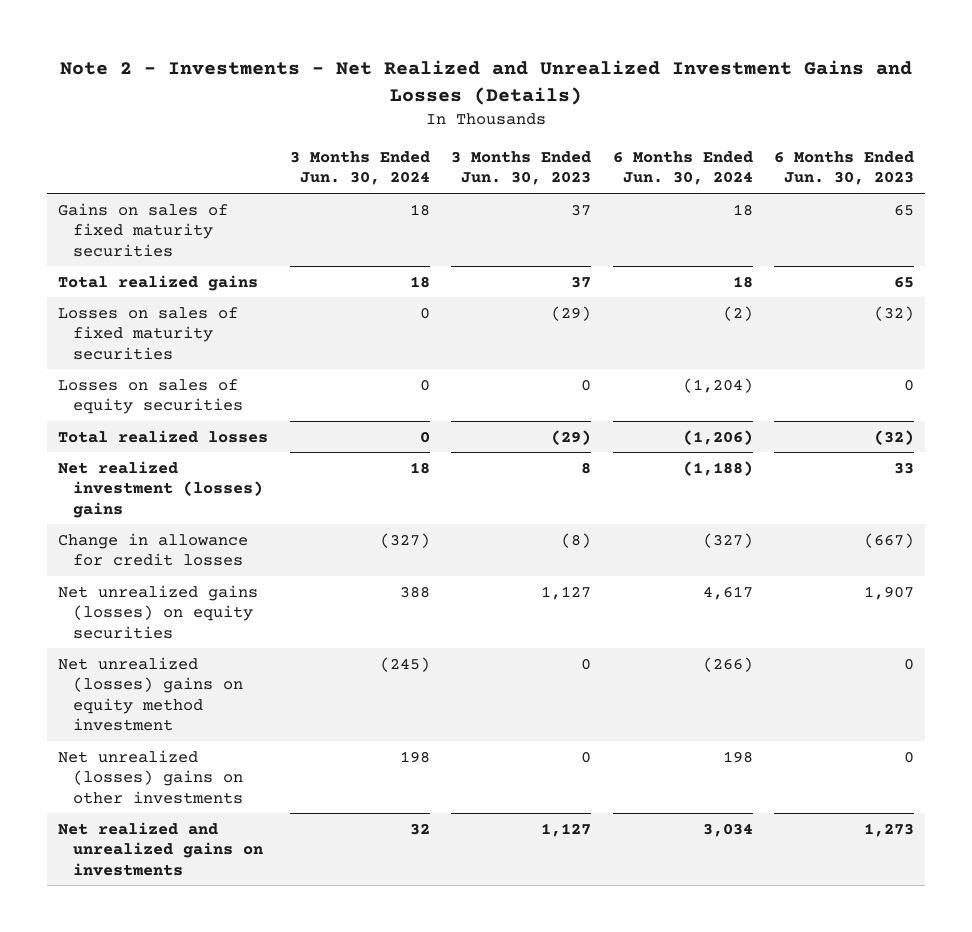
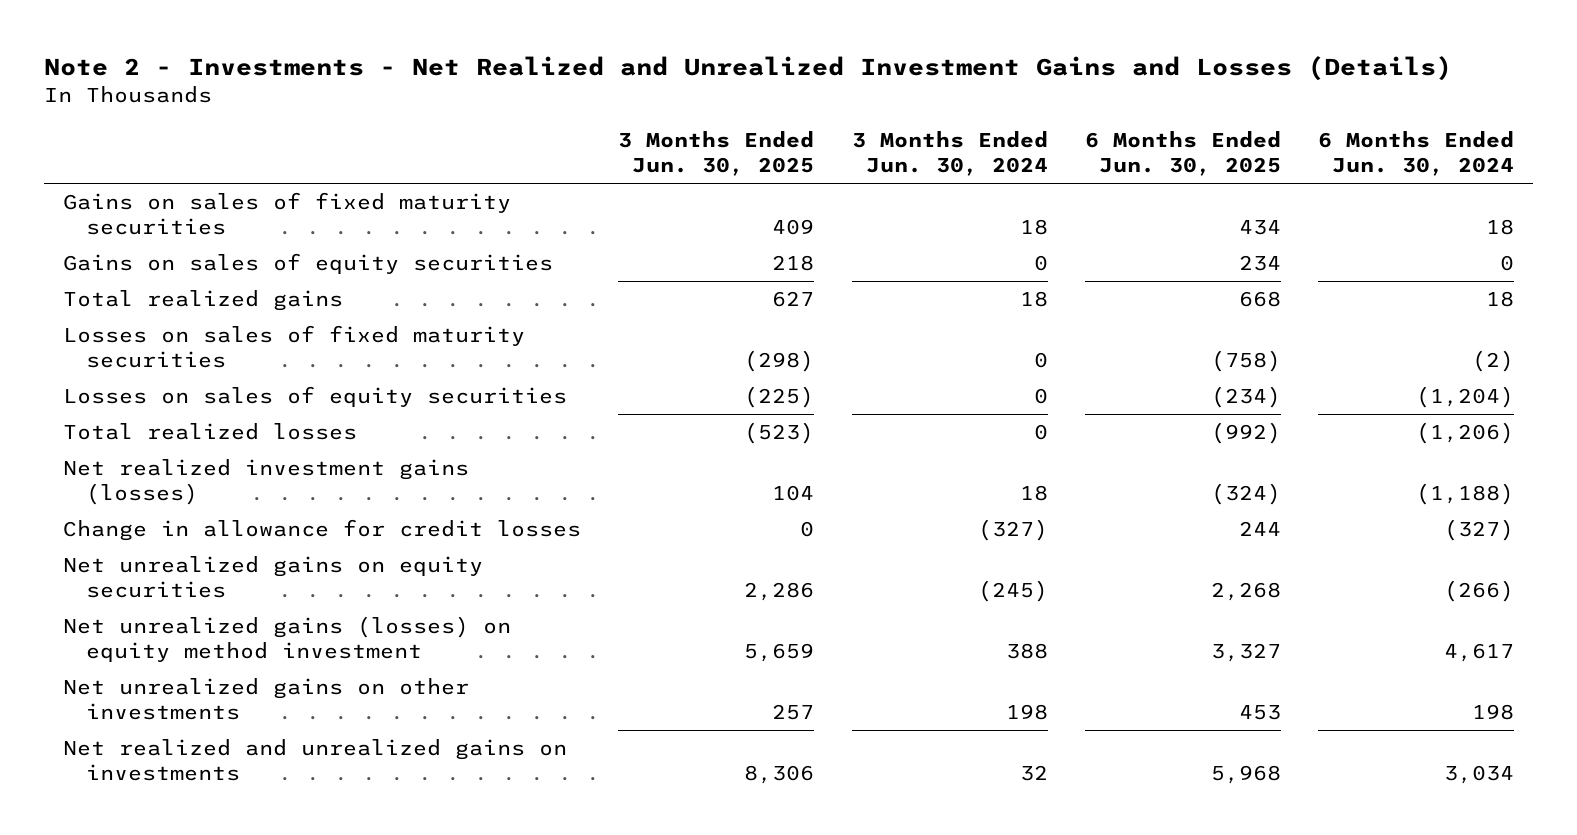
- | 3 Months Ended Jun. 30, 2024 | 3 Months Ended Jun. 30, 2023 | 6 Months Ended Jun. 30, 2024 | 6 Months Ended Jun. 30, 2023
+ | 3 Months Ended Jun. 30, 2025 | 3 Months Ended Jun. 30, 2024 | 6 Months Ended Jun. 30, 2025 | 6 Months Ended Jun. 30, 2024
+ Gains on sales of equity securities | 218 | 0 | 234 | 0
- Net realized investment (losses) gains | 18 | 8 | (1,188) | 33
+ Net realized investment gains (losses) | 104 | 18 | (324) | (1,188)
- Net unrealized gains (losses) on equity securities | 388 | 1,127 | 4,617 | 1,907
- Net unrealized (losses) gains on equity method investment | (245) | 0 | (266) | 0
- Net unrealized (losses) gains on other investments | 198 | 0 | 198 | 0
+ Net unrealized gains on equity securities | 2,286 | (245) | 2,268 | (266)
+ Net unrealized gains (losses) on equity method investment | 5,659 | 388 | 3,327 | 4,617
+ Net unrealized gains on other investments | 257 | 198 | 453 | 198

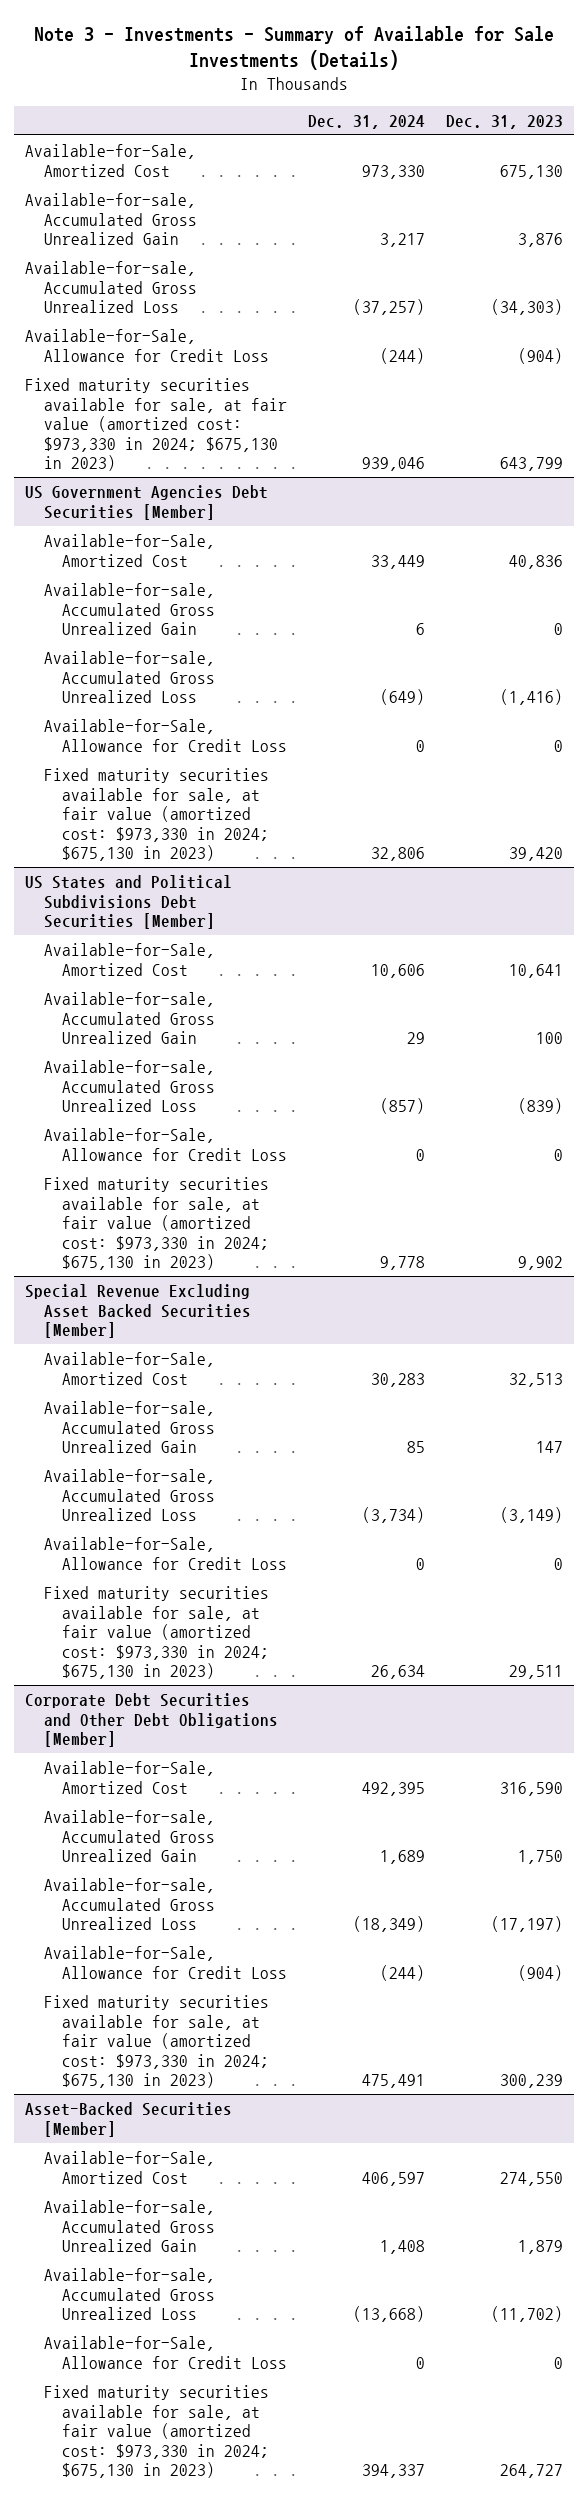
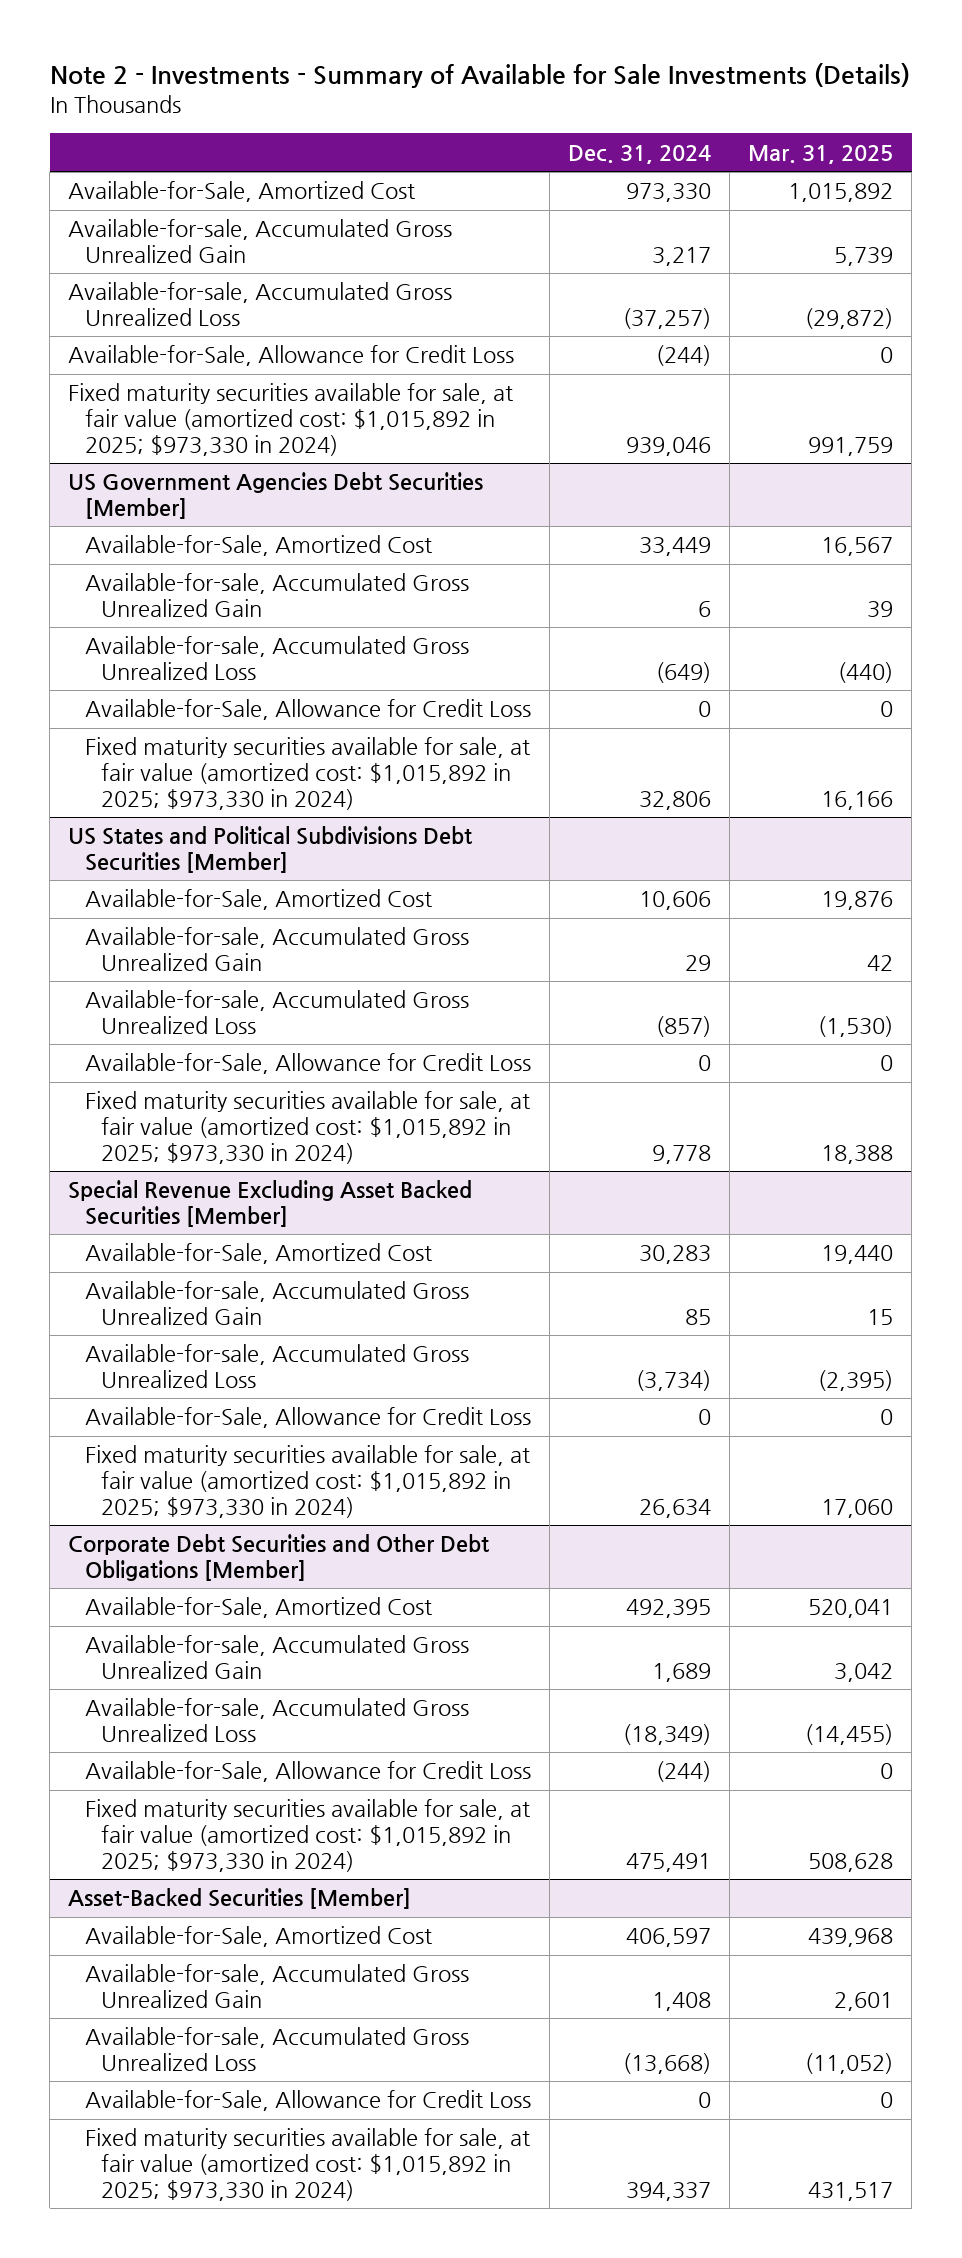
- Note 3 - Investments - Summary of Available for Sale Investments (Details)
+ Note 2 - Investments - Summary of Available for Sale Investments (Details)
- | Dec. 31, 2024 | Dec. 31, 2023
+ | Dec. 31, 2024 | Mar. 31, 2025
- Fixed maturity securities available for sale, at fair value (amortized cost: $973,330 in 2024; $675,130 in 2023) | 939,046 | 643,799
+ Fixed maturity securities available for sale, at fair value (amortized cost: $1,015,892 in 2025; $973,330 in 2024) | 939,046 | 991,759
@ US Government Agencies Debt Securities [Member]
- Fixed maturity securities available for sale, at fair value (amortized cost: $973,330 in 2024; $675,130 in 2023) | 32,806 | 39,420
+ Fixed maturity securities available for sale, at fair value (amortized cost: $1,015,892 in 2025; $973,330 in 2024) | 32,806 | 16,166
@ US States and Political Subdivisions Debt Securities [Member]
- Fixed maturity securities available for sale, at fair value (amortized cost: $973,330 in 2024; $675,130 in 2023) | 9,778 | 9,902
+ Fixed maturity securities available for sale, at fair value (amortized cost: $1,015,892 in 2025; $973,330 in 2024) | 9,778 | 18,388
@ Special Revenue Excluding Asset Backed Securities [Member]
- Fixed maturity securities available for sale, at fair value (amortized cost: $973,330 in 2024; $675,130 in 2023) | 26,634 | 29,511
+ Fixed maturity securities available for sale, at fair value (amortized cost: $1,015,892 in 2025; $973,330 in 2024) | 26,634 | 17,060
@ Corporate Debt Securities and Other Debt Obligations [Member]
- Fixed maturity securities available for sale, at fair value (amortized cost: $973,330 in 2024; $675,130 in 2023) | 475,491 | 300,239
+ Fixed maturity securities available for sale, at fair value (amortized cost: $1,015,892 in 2025; $973,330 in 2024) | 475,491 | 508,628
@ Asset-Backed Securities [Member]
- Fixed maturity securities available for sale, at fair value (amortized cost: $973,330 in 2024; $675,130 in 2023) | 394,337 | 264,727
+ Fixed maturity securities available for sale, at fair value (amortized cost: $1,015,892 in 2025; $973,330 in 2024) | 394,337 | 431,517

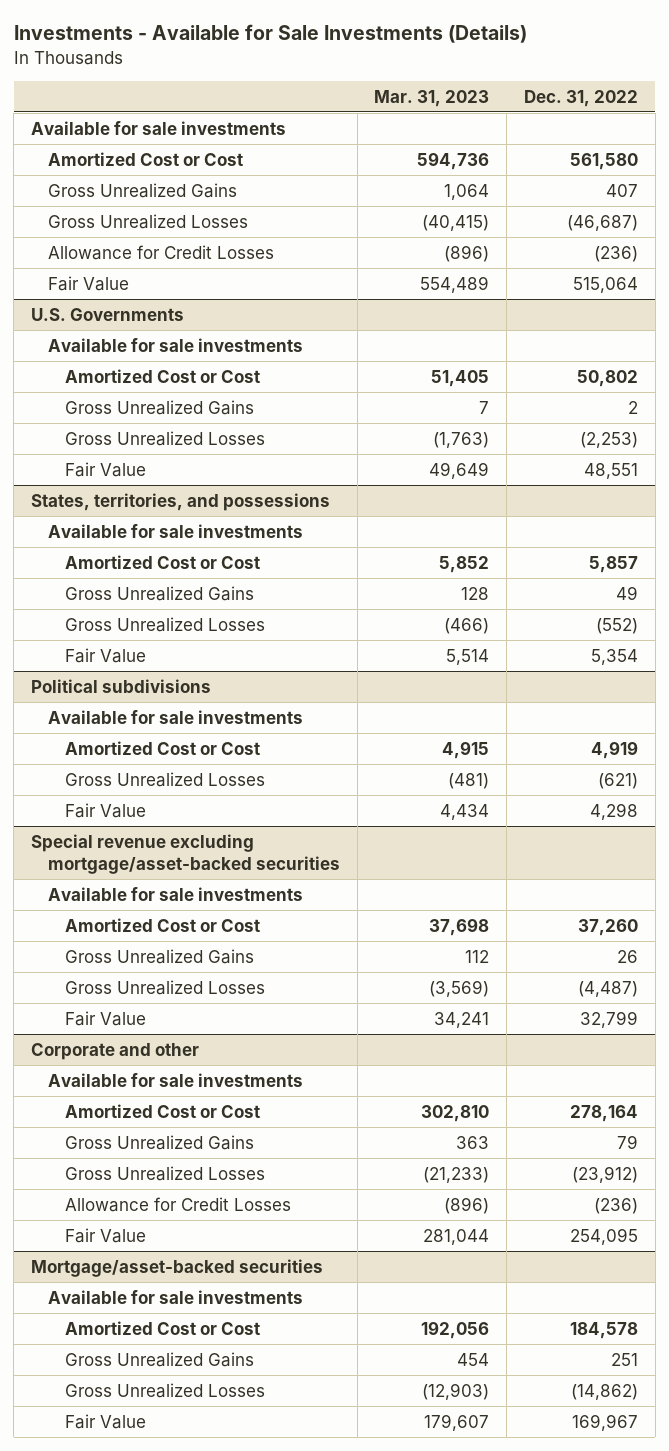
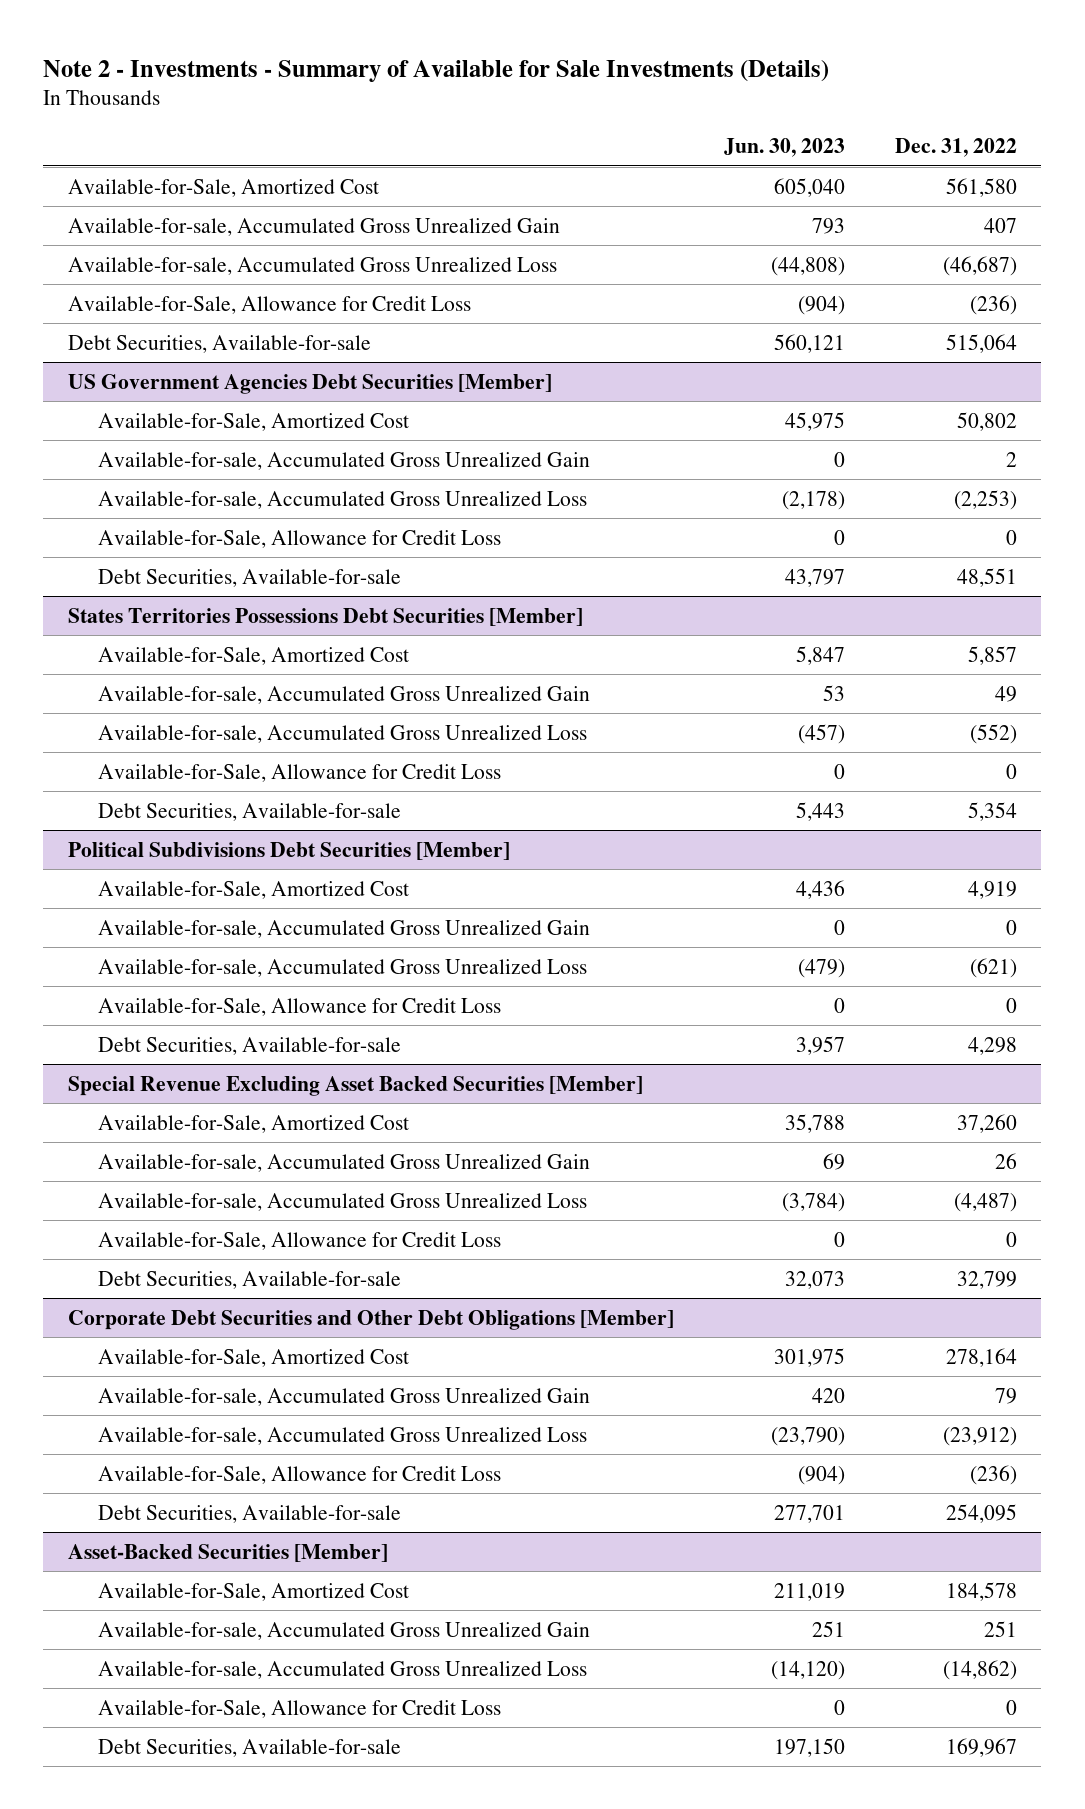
- Investments - Available for Sale Investments (Details)
+ Note 2 - Investments - Summary of Available for Sale Investments (Details)
- | Mar. 31, 2023 | Dec. 31, 2022
+ | Jun. 30, 2023 | Dec. 31, 2022
- Available for sale investments
- Amortized Cost or Cost | 594,736 | 561,580
- Gross Unrealized Gains | 1,064 | 407
- Gross Unrealized Losses | (40,415) | (46,687)
- Allowance for Credit Losses | (896) | (236)
- Fair Value | 554,489 | 515,064
- U.S. Governments
- Available for sale investments
- Amortized Cost or Cost | 51,405 | 50,802
- Gross Unrealized Gains | 7 | 2
- Gross Unrealized Losses | (1,763) | (2,253)
- Fair Value | 49,649 | 48,551
- States, territories, and possessions
- Available for sale investments
- Amortized Cost or Cost | 5,852 | 5,857
- Gross Unrealized Gains | 128 | 49
- Gross Unrealized Losses | (466) | (552)
- Fair Value | 5,514 | 5,354
- Political subdivisions
- Available for sale investments
- Amortized Cost or Cost | 4,915 | 4,919
- Gross Unrealized Losses | (481) | (621)
- Fair Value | 4,434 | 4,298
- Special revenue excluding mortgage/asset-backed securities
- Available for sale investments
- Amortized Cost or Cost | 37,698 | 37,260
- Gross Unrealized Gains | 112 | 26
- Gross Unrealized Losses | (3,569) | (4,487)
- Fair Value | 34,241 | 32,799
- Corporate and other
- Available for sale investments
- Amortized Cost or Cost | 302,810 | 278,164
- Gross Unrealized Gains | 363 | 79
- Gross Unrealized Losses | (21,233) | (23,912)
- Allowance for Credit Losses | (896) | (236)
- Fair Value | 281,044 | 254,095
- Mortgage/asset-backed securities
- Available for sale investments
- Amortized Cost or Cost | 192,056 | 184,578
- Gross Unrealized Gains | 454 | 251
- Gross Unrealized Losses | (12,903) | (14,862)
- Fair Value | 179,607 | 169,967
+ Available-for-Sale, Amortized Cost | 605,040 | 561,580
+ Available-for-sale, Accumulated Gross Unrealized Gain | 793 | 407
+ Available-for-sale, Accumulated Gross Unrealized Loss | (44,808) | (46,687)
+ Available-for-Sale, Allowance for Credit Loss | (904) | (236)
+ Debt Securities, Available-for-sale | 560,121 | 515,064
+ US Government Agencies Debt Securities [Member]
+ Available-for-Sale, Amortized Cost | 45,975 | 50,802
+ Available-for-sale, Accumulated Gross Unrealized Gain | 0 | 2
+ Available-for-sale, Accumulated Gross Unrealized Loss | (2,178) | (2,253)
+ Available-for-Sale, Allowance for Credit Loss | 0 | 0
+ Debt Securities, Available-for-sale | 43,797 | 48,551
+ States Territories Possessions Debt Securities [Member]
+ Available-for-Sale, Amortized Cost | 5,847 | 5,857
+ Available-for-sale, Accumulated Gross Unrealized Gain | 53 | 49
+ Available-for-sale, Accumulated Gross Unrealized Loss | (457) | (552)
+ Available-for-Sale, Allowance for Credit Loss | 0 | 0
+ Debt Securities, Available-for-sale | 5,443 | 5,354
+ Political Subdivisions Debt Securities [Member]
+ Available-for-Sale, Amortized Cost | 4,436 | 4,919
+ Available-for-sale, Accumulated Gross Unrealized Gain | 0 | 0
+ Available-for-sale, Accumulated Gross Unrealized Loss | (479) | (621)
+ Available-for-Sale, Allowance for Credit Loss | 0 | 0
+ Debt Securities, Available-for-sale | 3,957 | 4,298
+ Special Revenue Excluding Asset Backed Securities [Member]
+ Available-for-Sale, Amortized Cost | 35,788 | 37,260
+ Available-for-sale, Accumulated Gross Unrealized Gain | 69 | 26
+ Available-for-sale, Accumulated Gross Unrealized Loss | (3,784) | (4,487)
+ Available-for-Sale, Allowance for Credit Loss | 0 | 0
+ Debt Securities, Available-for-sale | 32,073 | 32,799
+ Corporate Debt Securities and Other Debt Obligations [Member]
+ Available-for-Sale, Amortized Cost | 301,975 | 278,164
+ Available-for-sale, Accumulated Gross Unrealized Gain | 420 | 79
+ Available-for-sale, Accumulated Gross Unrealized Loss | (23,790) | (23,912)
+ Available-for-Sale, Allowance for Credit Loss | (904) | (236)
+ Debt Securities, Available-for-sale | 277,701 | 254,095
+ Asset-Backed Securities [Member]
+ Available-for-Sale, Amortized Cost | 211,019 | 184,578
+ Available-for-sale, Accumulated Gross Unrealized Gain | 251 | 251
+ Available-for-sale, Accumulated Gross Unrealized Loss | (14,120) | (14,862)
+ Available-for-Sale, Allowance for Credit Loss | 0 | 0
+ Debt Securities, Available-for-sale | 197,150 | 169,967

